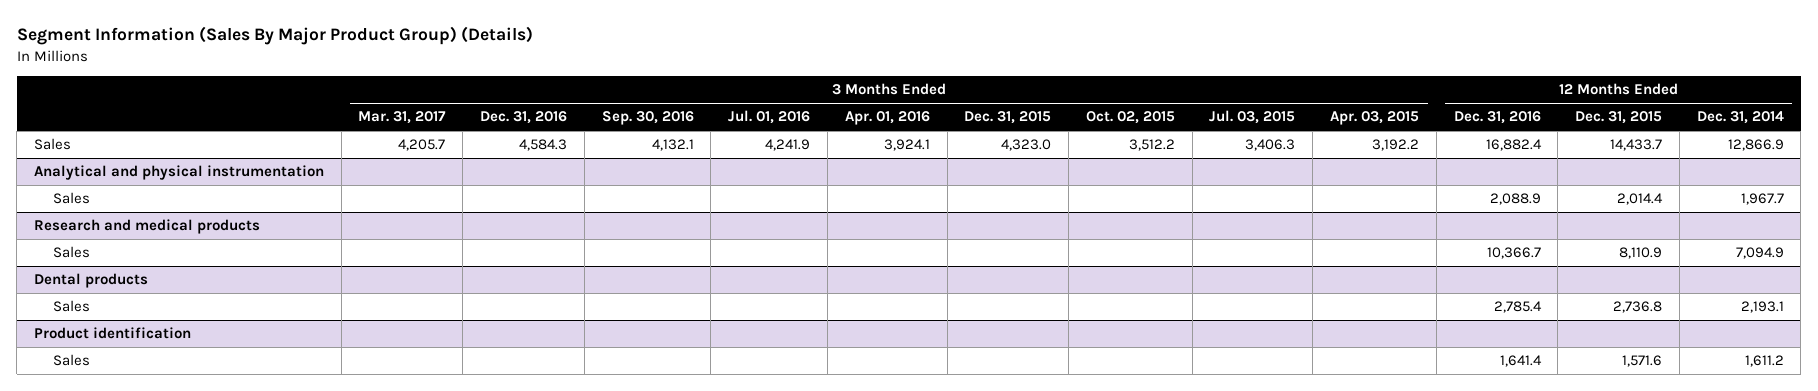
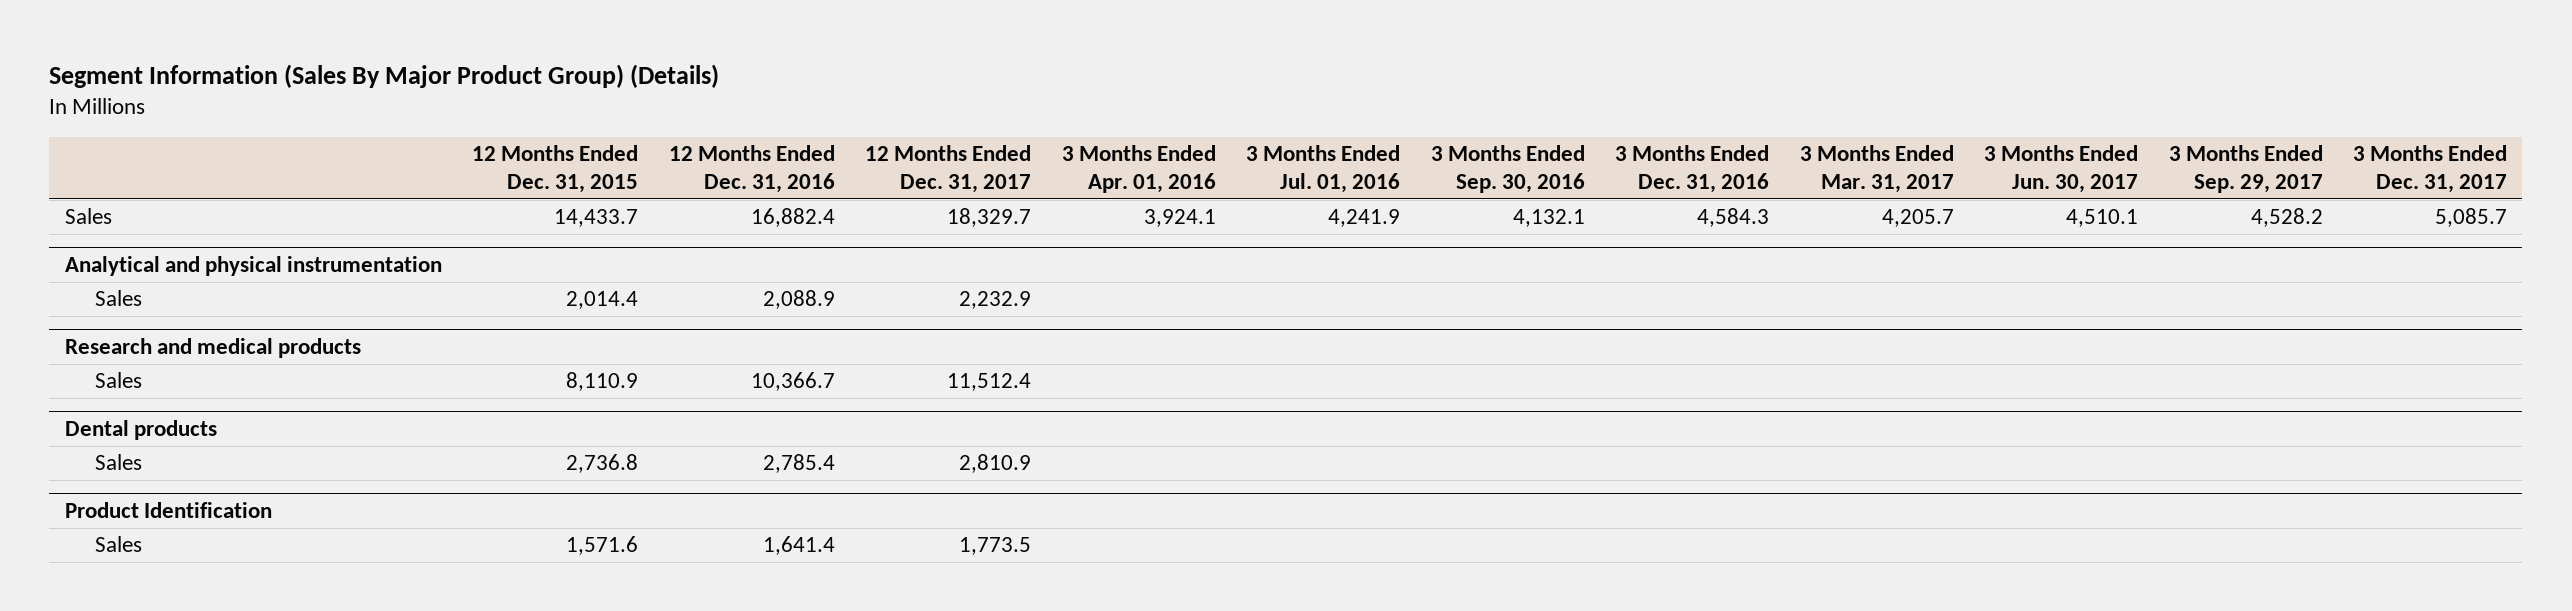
- | 3 Months Ended Mar. 31, 2017 | 3 Months Ended Dec. 31, 2016 | 3 Months Ended Sep. 30, 2016 | 3 Months Ended Jul. 01, 2016 | 3 Months Ended Apr. 01, 2016 | 3 Months Ended Dec. 31, 2015 | 3 Months Ended Oct. 02, 2015 | 3 Months Ended Jul. 03, 2015 | 3 Months Ended Apr. 03, 2015 | 12 Months Ended Dec. 31, 2016 | 12 Months Ended Dec. 31, 2015 | 12 Months Ended Dec. 31, 2014
+ | 12 Months Ended Dec. 31, 2015 | 12 Months Ended Dec. 31, 2016 | 12 Months Ended Dec. 31, 2017 | 3 Months Ended Apr. 01, 2016 | 3 Months Ended Jul. 01, 2016 | 3 Months Ended Sep. 30, 2016 | 3 Months Ended Dec. 31, 2016 | 3 Months Ended Mar. 31, 2017 | 3 Months Ended Jun. 30, 2017 | 3 Months Ended Sep. 29, 2017 | 3 Months Ended Dec. 31, 2017
- Product identification
+ Product Identification

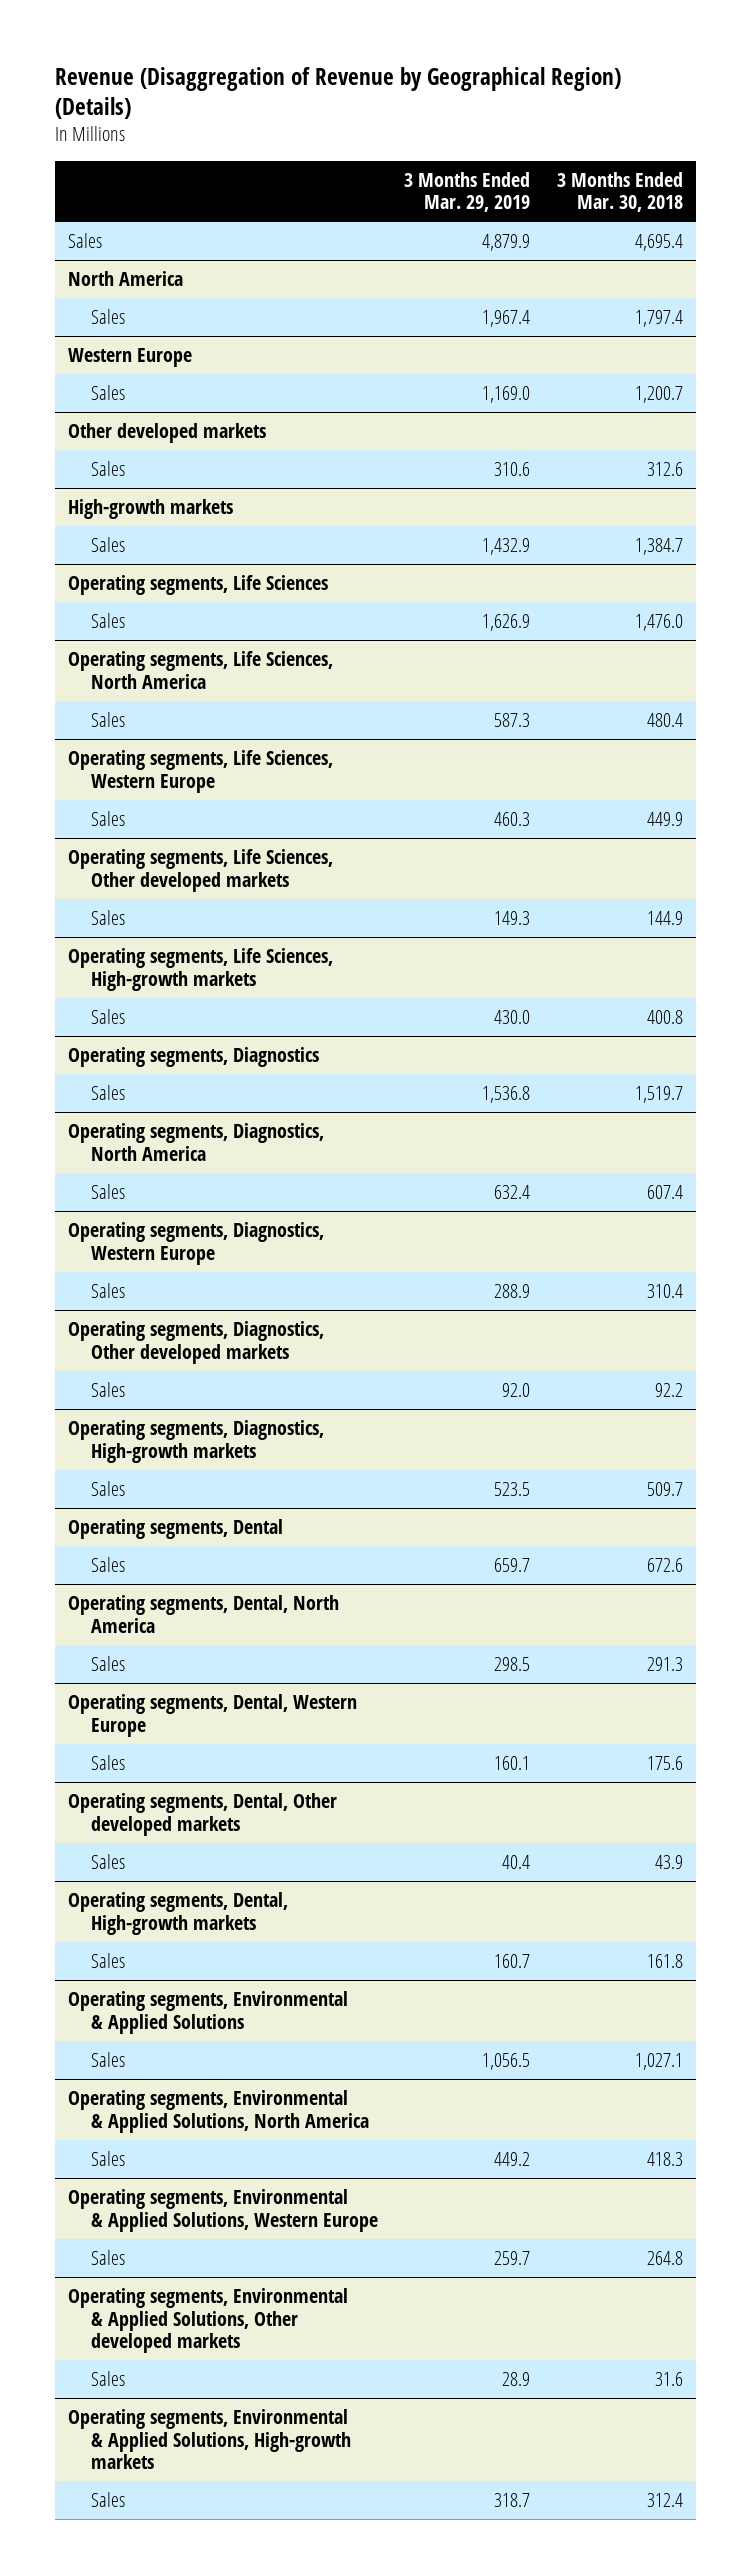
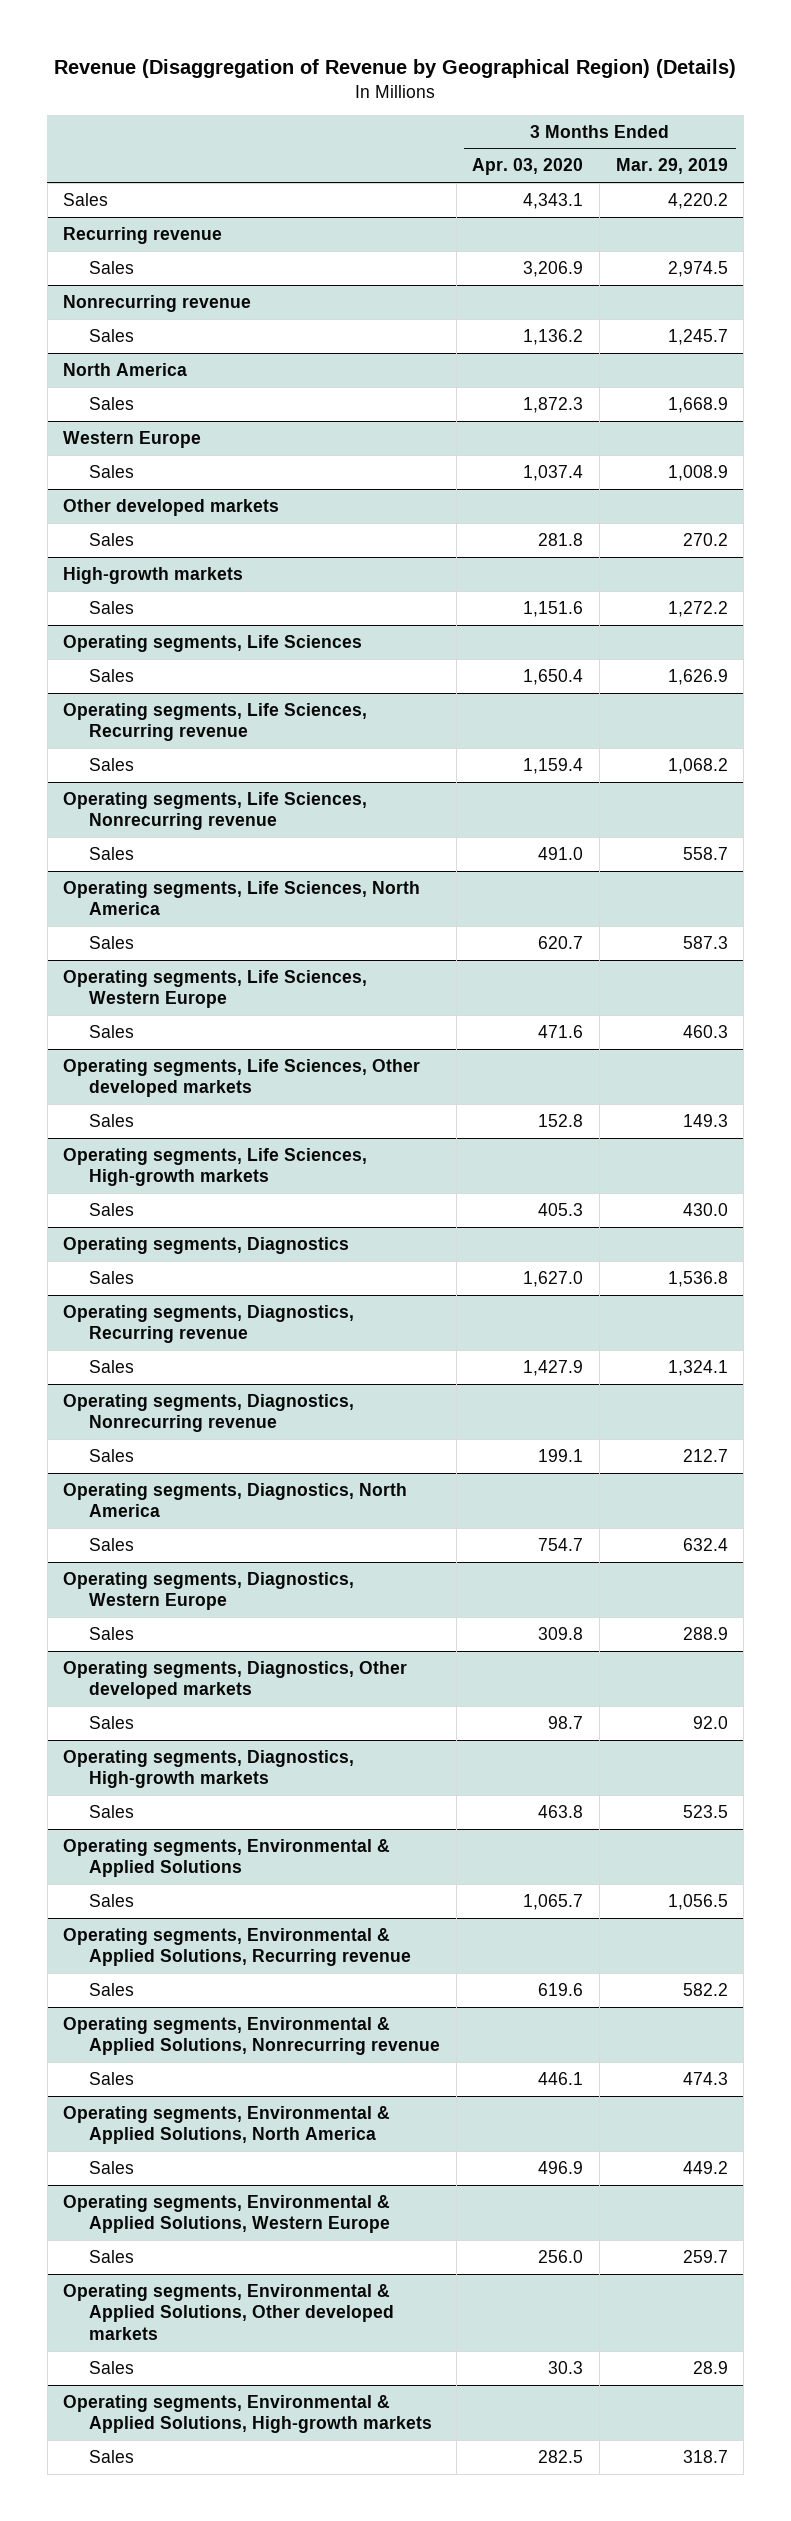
- | 3 Months Ended Mar. 29, 2019 | 3 Months Ended Mar. 30, 2018
+ | 3 Months Ended Apr. 03, 2020 | 3 Months Ended Mar. 29, 2019
- Sales | 4,879.9 | 4,695.4
+ Sales | 4,343.1 | 4,220.2
+ Recurring revenue
+ Sales | 3,206.9 | 2,974.5
+ Nonrecurring revenue
+ Sales | 1,136.2 | 1,245.7
@ North America
- Sales | 1,967.4 | 1,797.4
+ Sales | 1,872.3 | 1,668.9
@ Western Europe
- Sales | 1,169.0 | 1,200.7
+ Sales | 1,037.4 | 1,008.9
@ Other developed markets
- Sales | 310.6 | 312.6
+ Sales | 281.8 | 270.2
@ High-growth markets
- Sales | 1,432.9 | 1,384.7
+ Sales | 1,151.6 | 1,272.2
+ Operating segments, Life Sciences, Recurring revenue
+ Sales | 1,159.4 | 1,068.2
+ Operating segments, Life Sciences, Nonrecurring revenue
+ Sales | 491.0 | 558.7
+ Operating segments, Diagnostics, Recurring revenue
+ Sales | 1,427.9 | 1,324.1
+ Operating segments, Diagnostics, Nonrecurring revenue
+ Sales | 199.1 | 212.7
- Operating segments, Dental
- Sales | 659.7 | 672.6
- Operating segments, Dental, North America
- Sales | 298.5 | 291.3
- Operating segments, Dental, Western Europe
- Sales | 160.1 | 175.6
- Operating segments, Dental, Other developed markets
- Sales | 40.4 | 43.9
- Operating segments, Dental, High-growth markets
- Sales | 160.7 | 161.8
+ Operating segments, Environmental & Applied Solutions, Recurring revenue
+ Sales | 619.6 | 582.2
+ Operating segments, Environmental & Applied Solutions, Nonrecurring revenue
+ Sales | 446.1 | 474.3

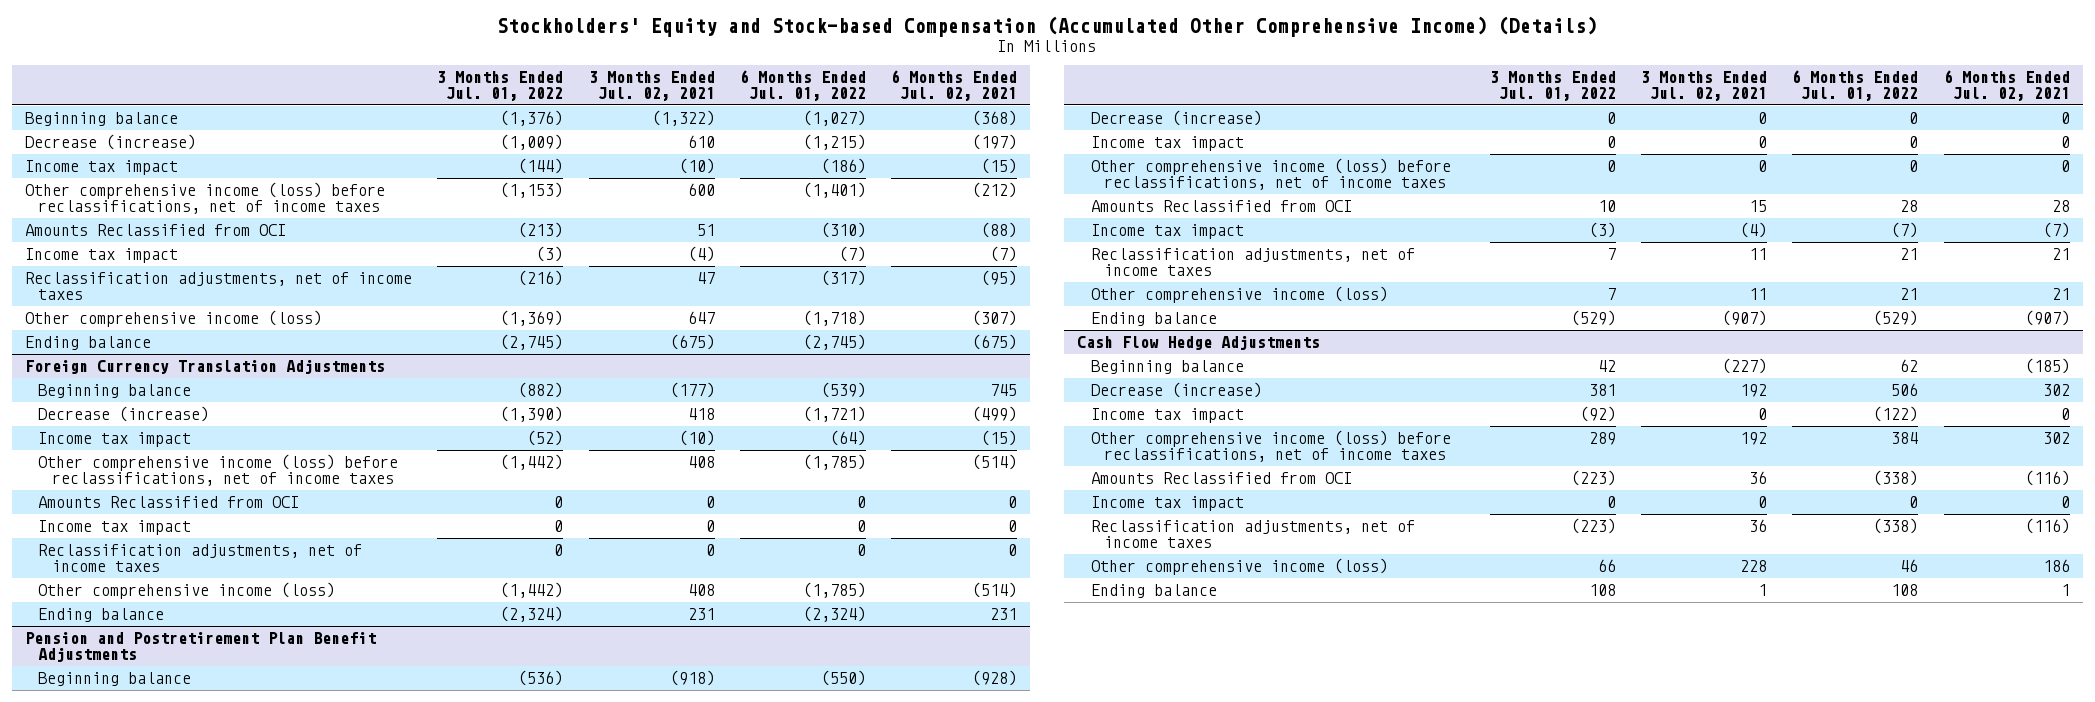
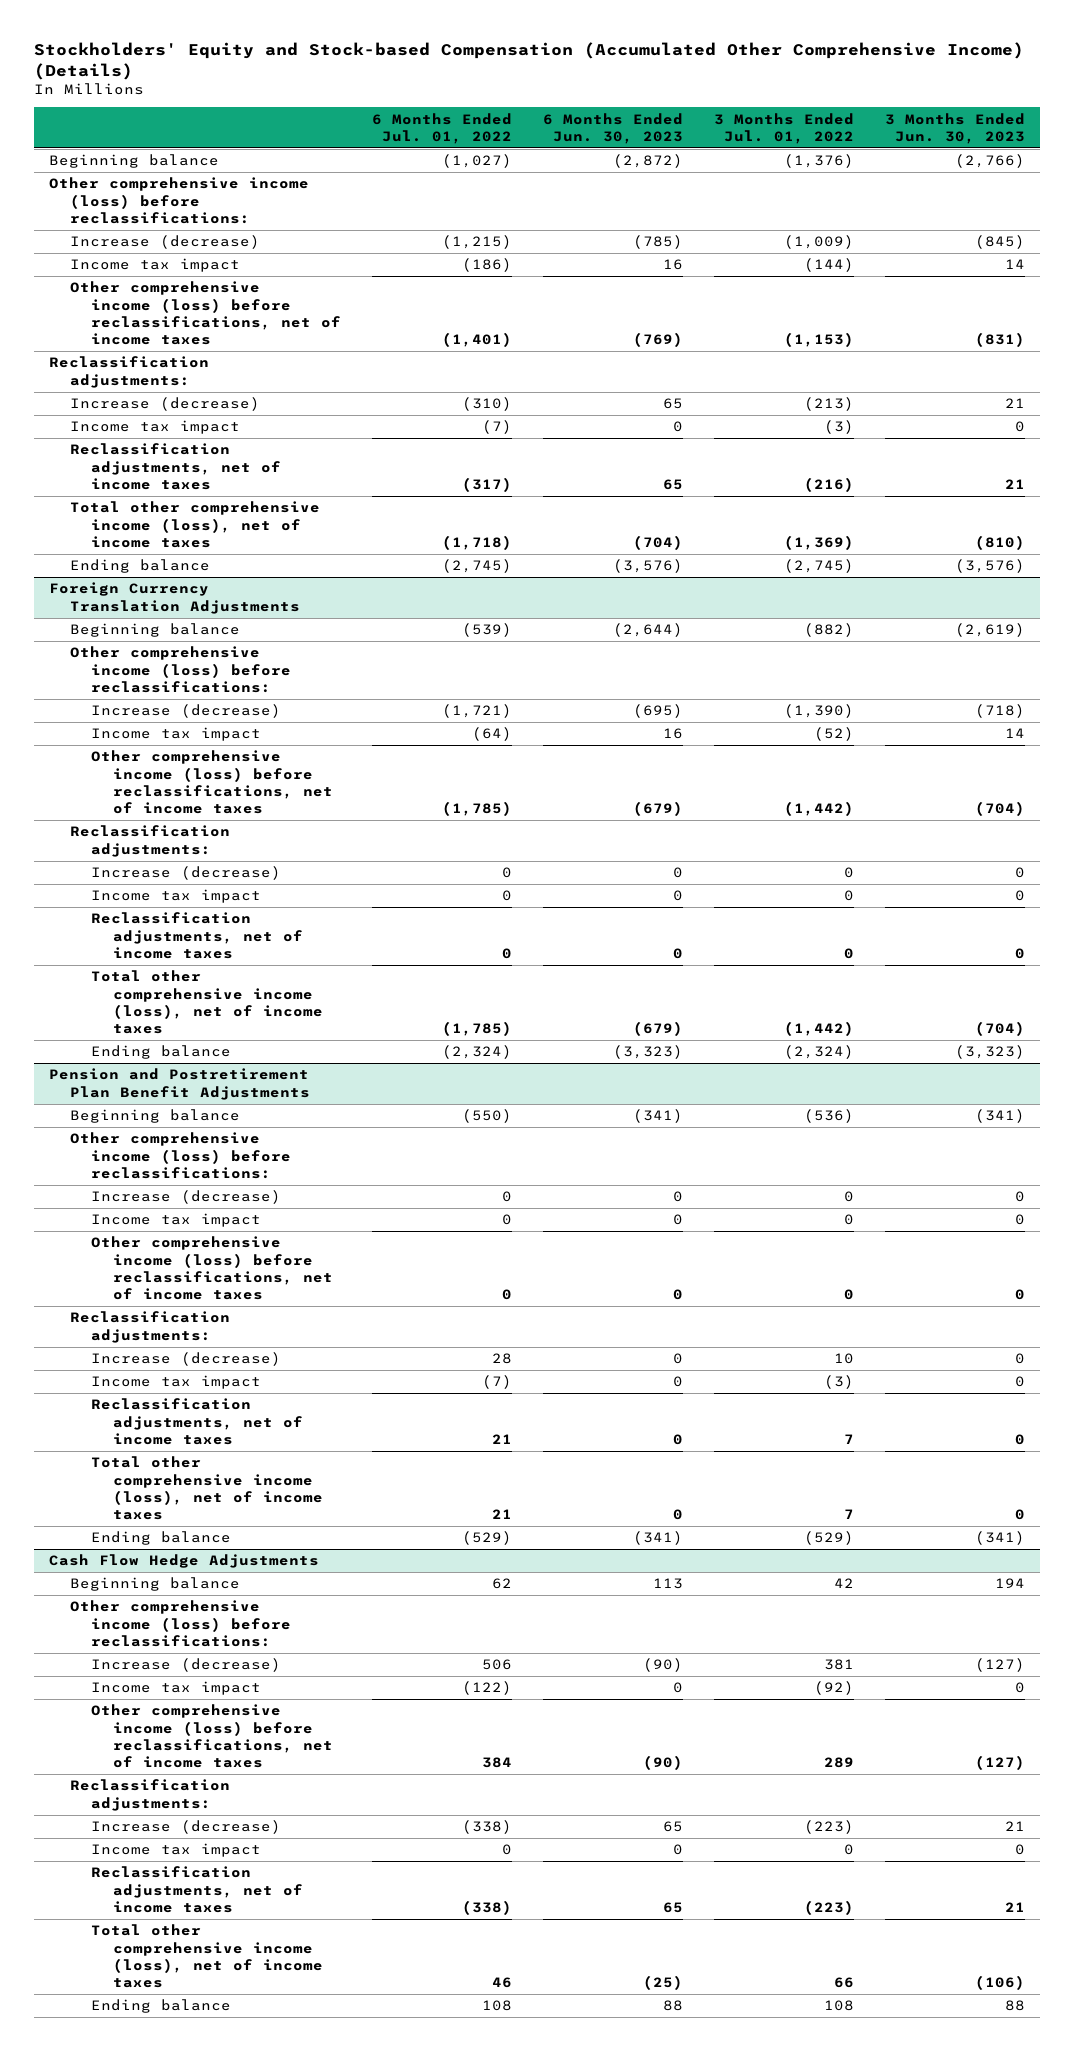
- | 3 Months Ended Jul. 01, 2022 | 3 Months Ended Jul. 02, 2021 | 6 Months Ended Jul. 01, 2022 | 6 Months Ended Jul. 02, 2021
+ | 6 Months Ended Jul. 01, 2022 | 6 Months Ended Jun. 30, 2023 | 3 Months Ended Jul. 01, 2022 | 3 Months Ended Jun. 30, 2023
- Decrease (increase) | (1,009) | 610 | (1,215) | (197)
+ Other comprehensive income (loss) before reclassifications:
+ Increase (decrease) | (1,215) | (785) | (1,009) | (845)
- Amounts Reclassified from OCI | (213) | 51 | (310) | (88)
+ Reclassification adjustments:
+ Increase (decrease) | (310) | 65 | (213) | 21
- Other comprehensive income (loss) | (1,369) | 647 | (1,718) | (307)
+ Total other comprehensive income (loss), net of income taxes | (1,718) | (704) | (1,369) | (810)
@ Foreign Currency Translation Adjustments
- Decrease (increase) | (1,390) | 418 | (1,721) | (499)
+ Other comprehensive income (loss) before reclassifications:
+ Increase (decrease) | (1,721) | (695) | (1,390) | (718)
- Amounts Reclassified from OCI | 0 | 0 | 0 | 0
+ Reclassification adjustments:
+ Increase (decrease) | 0 | 0 | 0 | 0
- Other comprehensive income (loss) | (1,442) | 408 | (1,785) | (514)
+ Total other comprehensive income (loss), net of income taxes | (1,785) | (679) | (1,442) | (704)
@ Pension and Postretirement Plan Benefit Adjustments
- Decrease (increase) | 0 | 0 | 0 | 0
+ Other comprehensive income (loss) before reclassifications:
+ Increase (decrease) | 0 | 0 | 0 | 0
- Amounts Reclassified from OCI | 10 | 15 | 28 | 28
+ Reclassification adjustments:
+ Increase (decrease) | 28 | 0 | 10 | 0
- Other comprehensive income (loss) | 7 | 11 | 21 | 21
+ Total other comprehensive income (loss), net of income taxes | 21 | 0 | 7 | 0
@ Cash Flow Hedge Adjustments
- Decrease (increase) | 381 | 192 | 506 | 302
+ Other comprehensive income (loss) before reclassifications:
+ Increase (decrease) | 506 | (90) | 381 | (127)
- Amounts Reclassified from OCI | (223) | 36 | (338) | (116)
+ Reclassification adjustments:
+ Increase (decrease) | (338) | 65 | (223) | 21
- Other comprehensive income (loss) | 66 | 228 | 46 | 186
+ Total other comprehensive income (loss), net of income taxes | 46 | (25) | 66 | (106)

